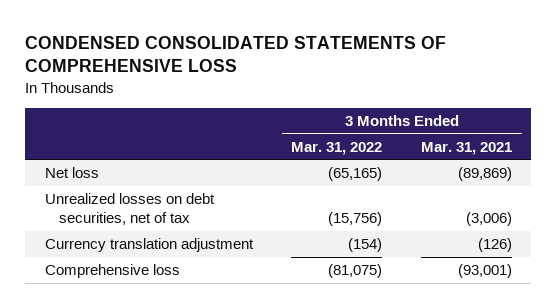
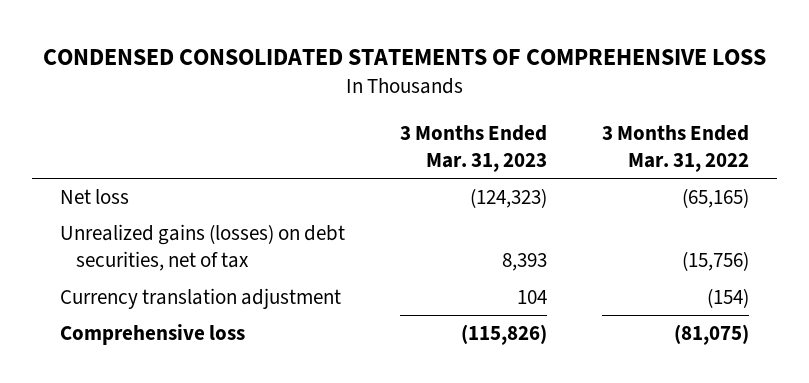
- | 3 Months Ended Mar. 31, 2022 | 3 Months Ended Mar. 31, 2021
+ | 3 Months Ended Mar. 31, 2023 | 3 Months Ended Mar. 31, 2022
- Unrealized losses on debt securities, net of tax | (15,756) | (3,006)
+ Unrealized gains (losses) on debt securities, net of tax | 8,393 | (15,756)

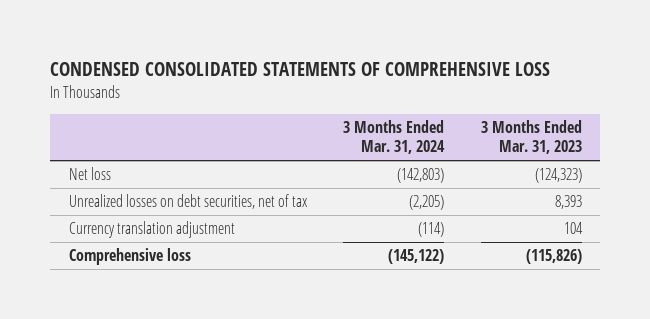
- | 3 Months Ended Mar. 31, 2023 | 3 Months Ended Mar. 31, 2022
+ | 3 Months Ended Mar. 31, 2024 | 3 Months Ended Mar. 31, 2023
- Unrealized gains (losses) on debt securities, net of tax | 8,393 | (15,756)
+ Unrealized losses on debt securities, net of tax | (2,205) | 8,393

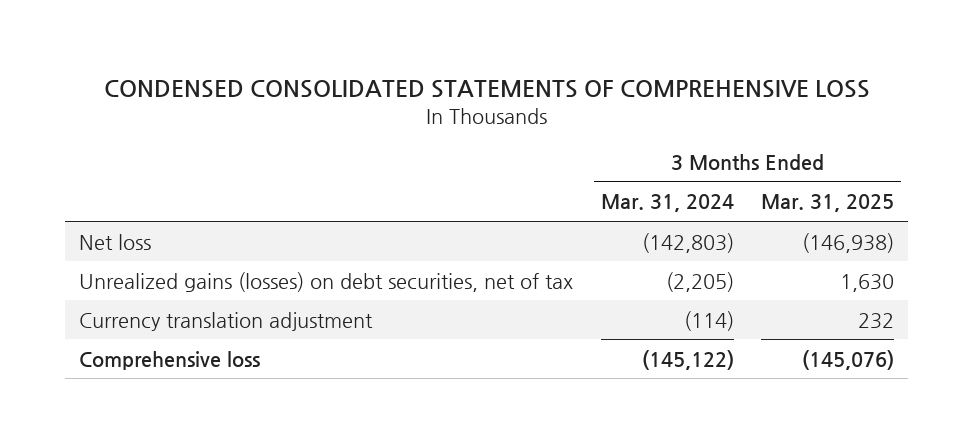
- | 3 Months Ended Mar. 31, 2024 | 3 Months Ended Mar. 31, 2023
+ | 3 Months Ended Mar. 31, 2024 | 3 Months Ended Mar. 31, 2025
- Unrealized losses on debt securities, net of tax | (2,205) | 8,393
+ Unrealized gains (losses) on debt securities, net of tax | (2,205) | 1,630

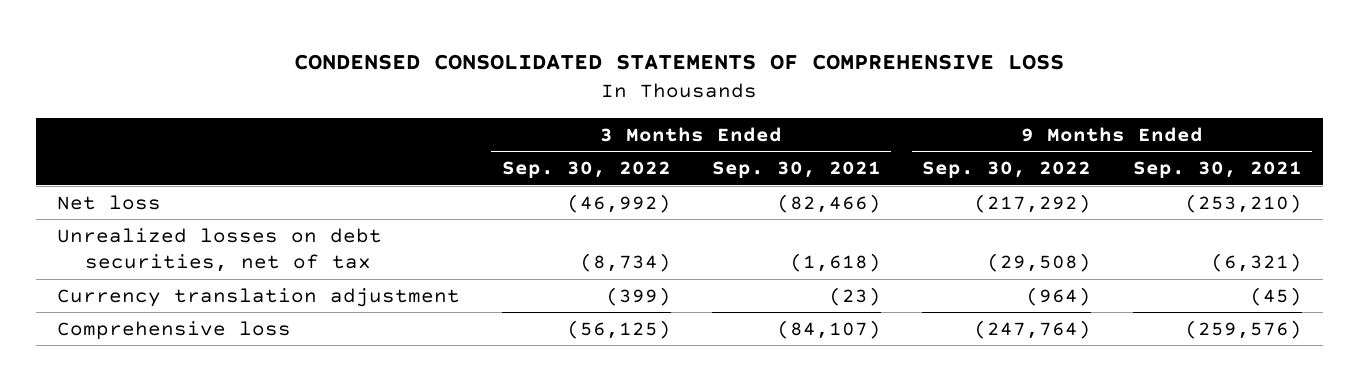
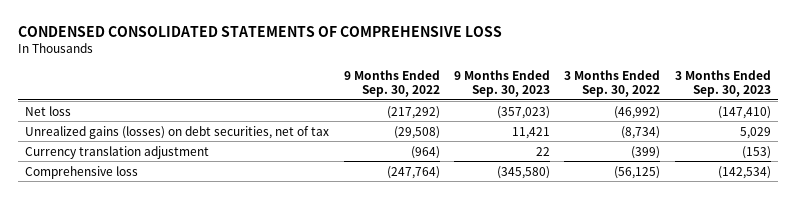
- | 3 Months Ended Sep. 30, 2022 | 3 Months Ended Sep. 30, 2021 | 9 Months Ended Sep. 30, 2022 | 9 Months Ended Sep. 30, 2021
+ | 9 Months Ended Sep. 30, 2022 | 9 Months Ended Sep. 30, 2023 | 3 Months Ended Sep. 30, 2022 | 3 Months Ended Sep. 30, 2023
- Unrealized losses on debt securities, net of tax | (8,734) | (1,618) | (29,508) | (6,321)
+ Unrealized gains (losses) on debt securities, net of tax | (29,508) | 11,421 | (8,734) | 5,029

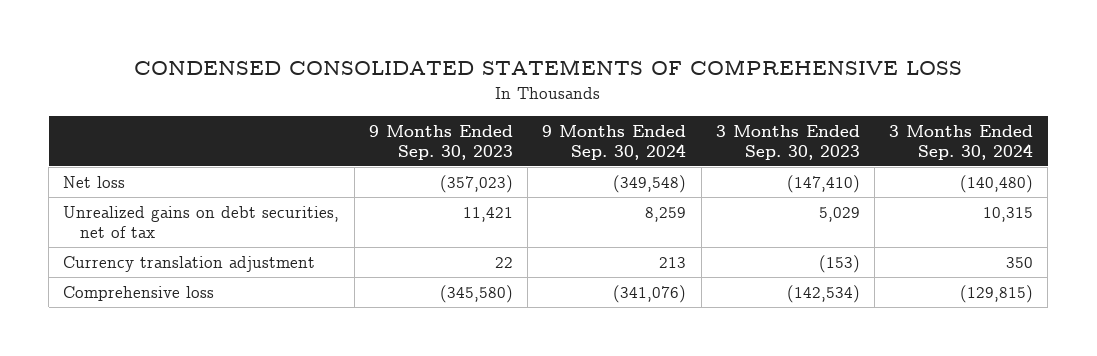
- | 9 Months Ended Sep. 30, 2022 | 9 Months Ended Sep. 30, 2023 | 3 Months Ended Sep. 30, 2022 | 3 Months Ended Sep. 30, 2023
+ | 9 Months Ended Sep. 30, 2023 | 9 Months Ended Sep. 30, 2024 | 3 Months Ended Sep. 30, 2023 | 3 Months Ended Sep. 30, 2024
- Unrealized gains (losses) on debt securities, net of tax | (29,508) | 11,421 | (8,734) | 5,029
+ Unrealized gains on debt securities, net of tax | 11,421 | 8,259 | 5,029 | 10,315

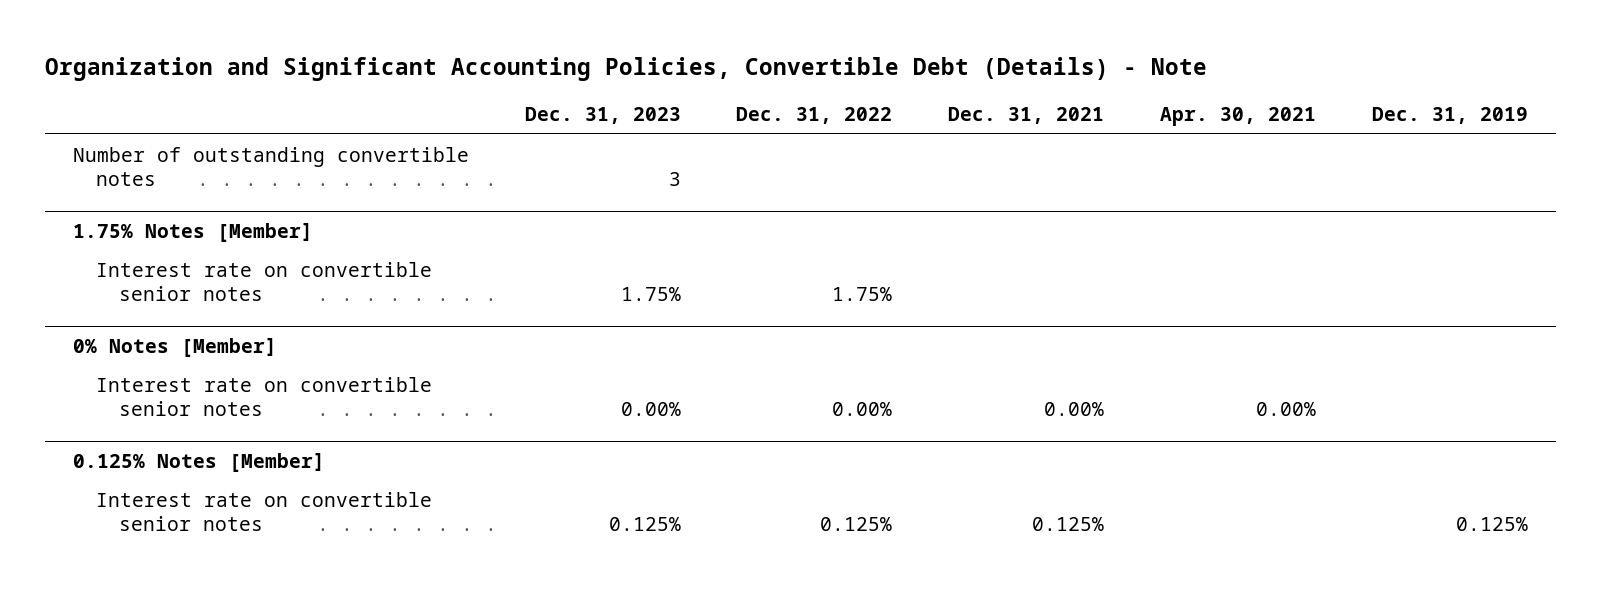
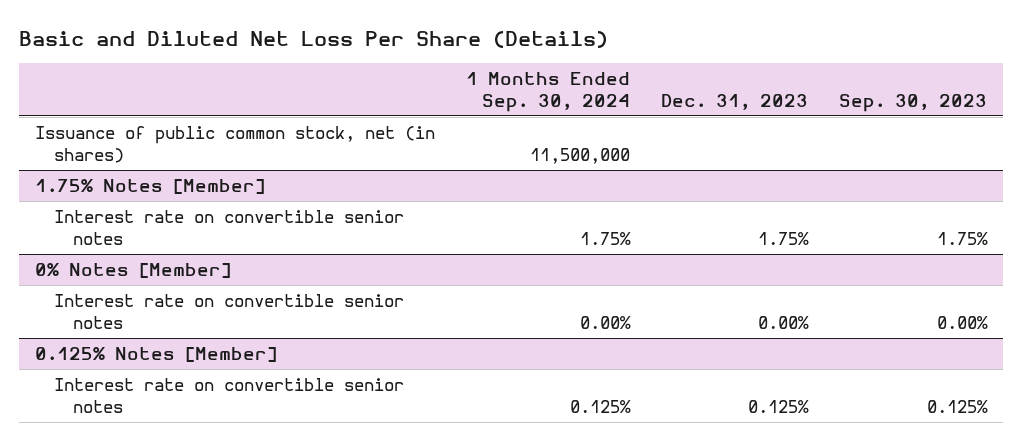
- Organization and Significant Accounting Policies, Convertible Debt (Details) - Note
+ Basic and Diluted Net Loss Per Share (Details)
- | Dec. 31, 2023 | Dec. 31, 2022 | Dec. 31, 2021 | Apr. 30, 2021 | Dec. 31, 2019
+ | 1 Months Ended Sep. 30, 2024 | Dec. 31, 2023 | Sep. 30, 2023
- Number of outstanding convertible notes | 3 | | | |
+ Issuance of public common stock, net (in shares) | 11,500,000 | |

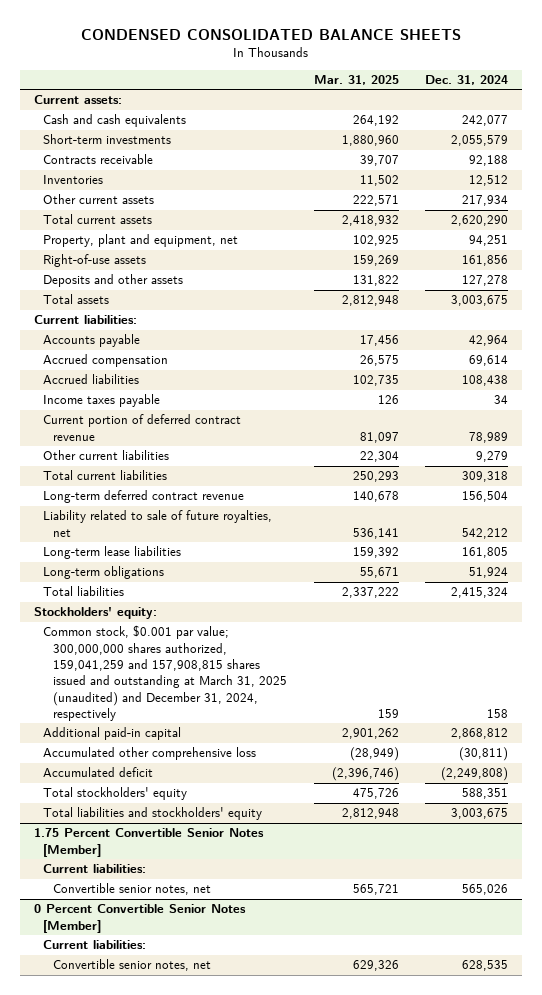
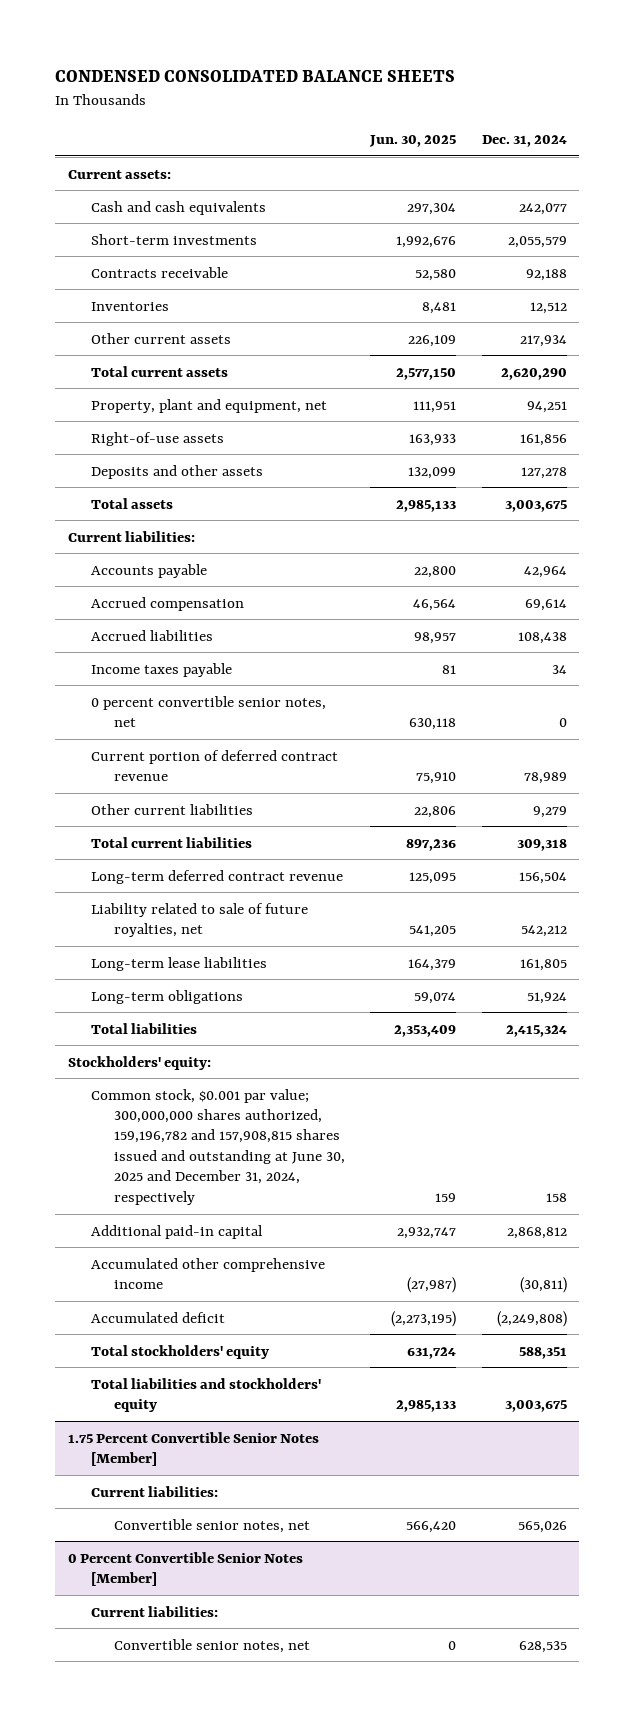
- | Mar. 31, 2025 | Dec. 31, 2024
+ | Jun. 30, 2025 | Dec. 31, 2024
+ 0 percent convertible senior notes, net | 630,118 | 0
- Common stock, $0.001 par value; 300,000,000 shares authorized, 159,041,259 and 157,908,815 shares issued and outstanding at March 31, 2025 (unaudited) and December 31, 2024, respectively | 159 | 158
+ Common stock, $0.001 par value; 300,000,000 shares authorized, 159,196,782 and 157,908,815 shares issued and outstanding at June 30, 2025 and December 31, 2024, respectively | 159 | 158
- Accumulated other comprehensive loss | (28,949) | (30,811)
+ Accumulated other comprehensive income | (27,987) | (30,811)

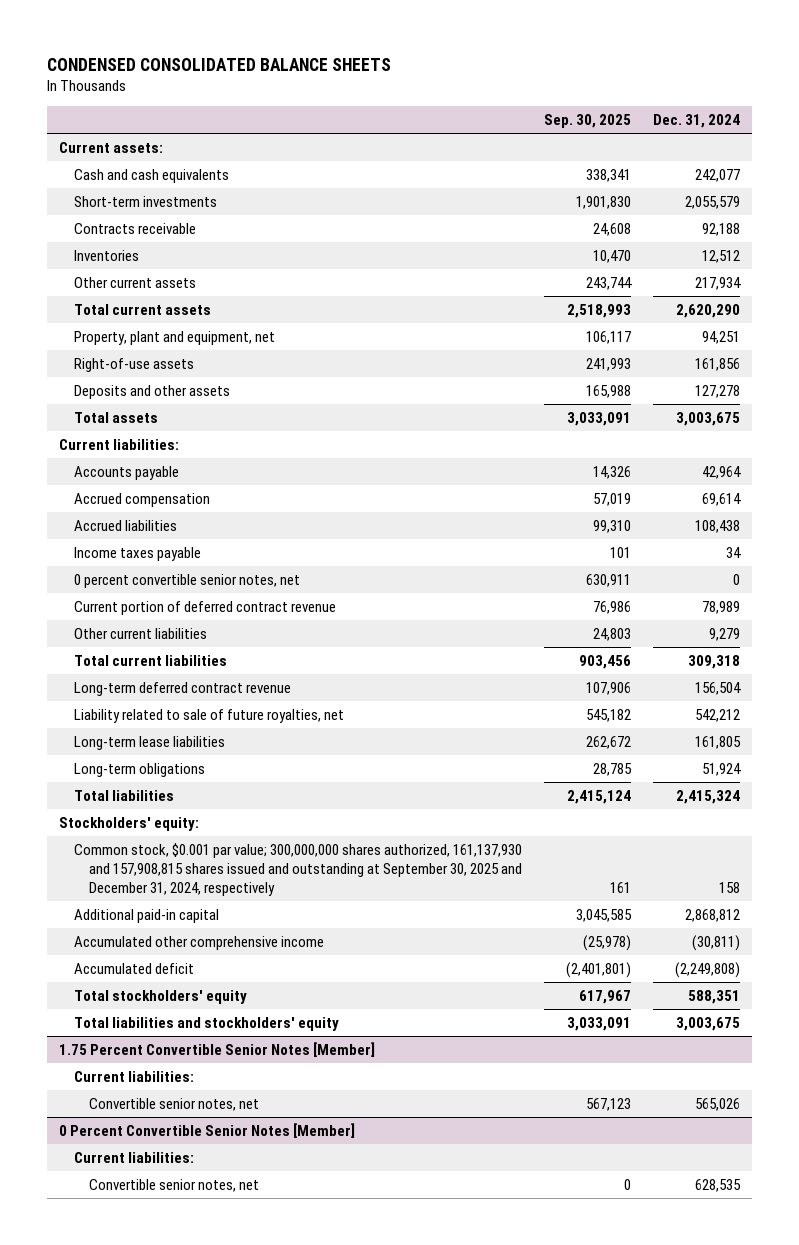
- | Jun. 30, 2025 | Dec. 31, 2024
+ | Sep. 30, 2025 | Dec. 31, 2024
- Common stock, $0.001 par value; 300,000,000 shares authorized, 159,196,782 and 157,908,815 shares issued and outstanding at June 30, 2025 and December 31, 2024, respectively | 159 | 158
+ Common stock, $0.001 par value; 300,000,000 shares authorized, 161,137,930 and 157,908,815 shares issued and outstanding at September 30, 2025 and December 31, 2024, respectively | 161 | 158

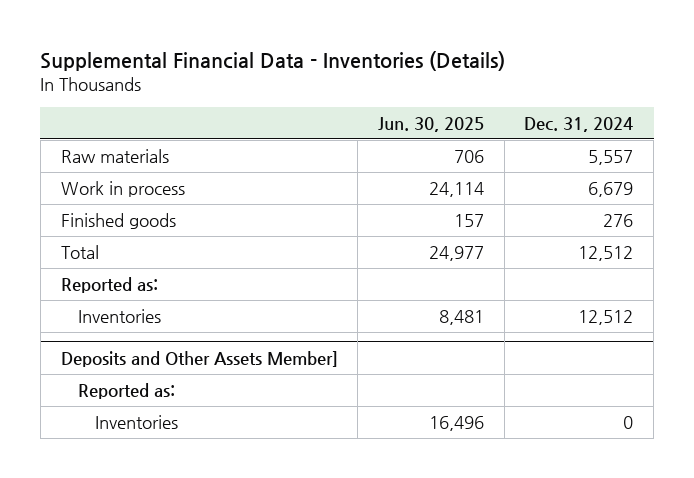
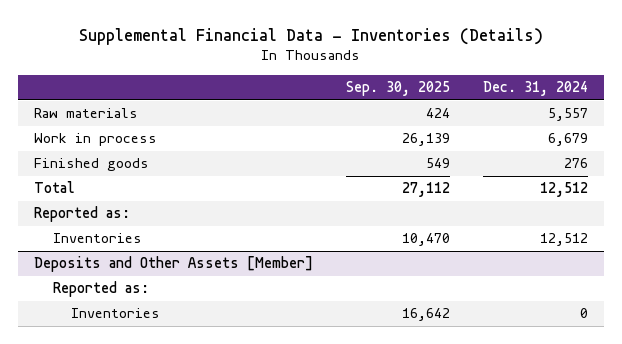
- | Jun. 30, 2025 | Dec. 31, 2024
+ | Sep. 30, 2025 | Dec. 31, 2024
- Deposits and Other Assets Member]
+ Deposits and Other Assets [Member]

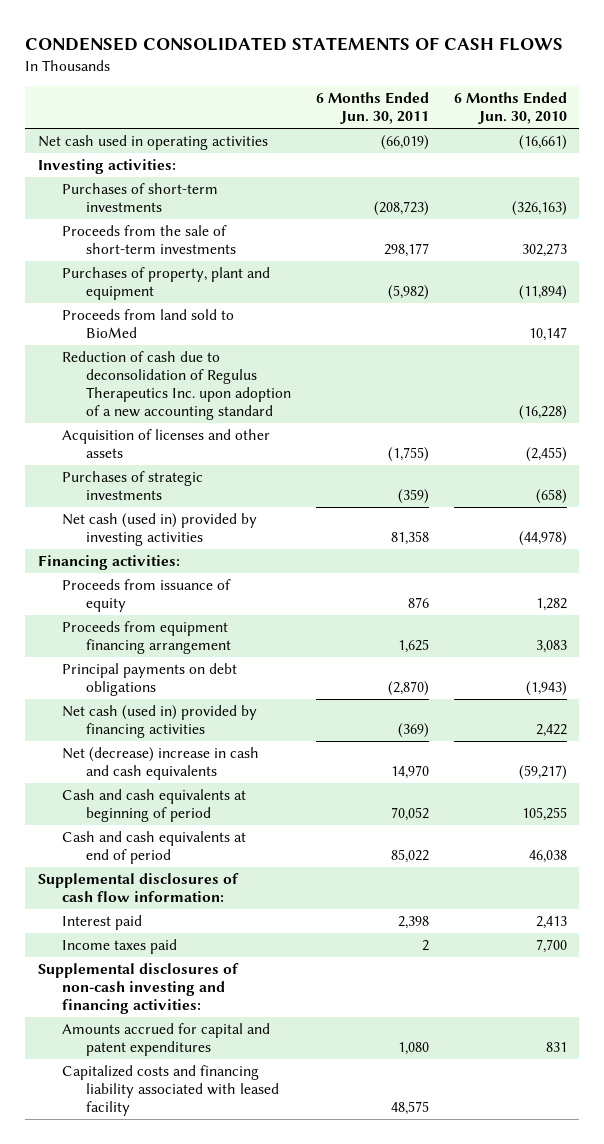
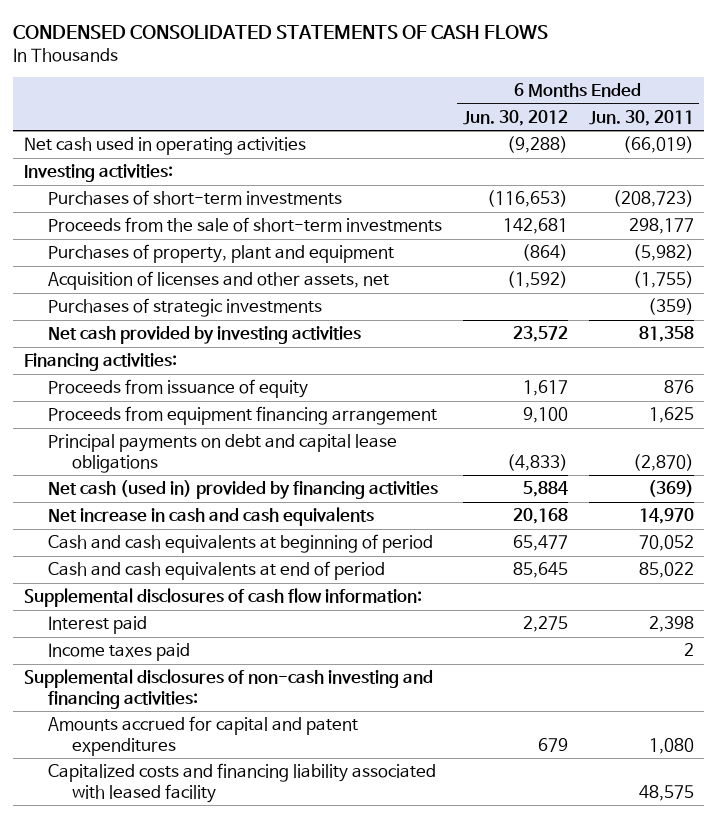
- | 6 Months Ended Jun. 30, 2011 | 6 Months Ended Jun. 30, 2010
+ | 6 Months Ended Jun. 30, 2012 | 6 Months Ended Jun. 30, 2011
- Proceeds from land sold to BioMed | | 10,147
- Reduction of cash due to deconsolidation of Regulus Therapeutics Inc. upon adoption of a new accounting standard | | (16,228)
- Acquisition of licenses and other assets | (1,755) | (2,455)
+ Acquisition of licenses and other assets, net | (1,592) | (1,755)
- Net cash (used in) provided by investing activities | 81,358 | (44,978)
+ Net cash provided by investing activities | 23,572 | 81,358
- Principal payments on debt obligations | (2,870) | (1,943)
+ Principal payments on debt and capital lease obligations | (4,833) | (2,870)
- Net (decrease) increase in cash and cash equivalents | 14,970 | (59,217)
+ Net increase in cash and cash equivalents | 20,168 | 14,970

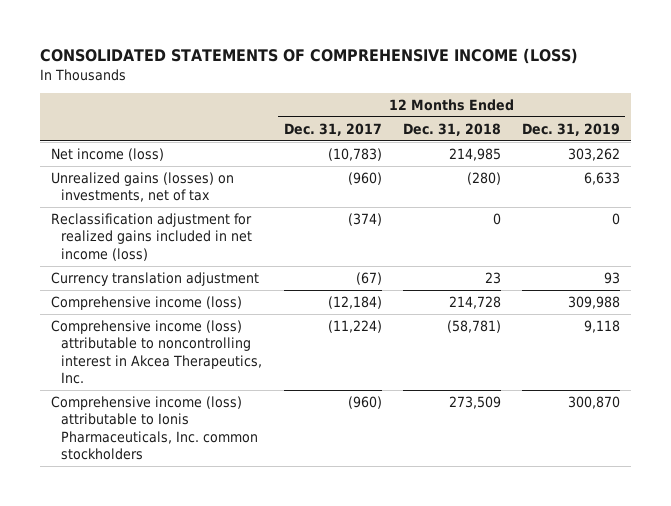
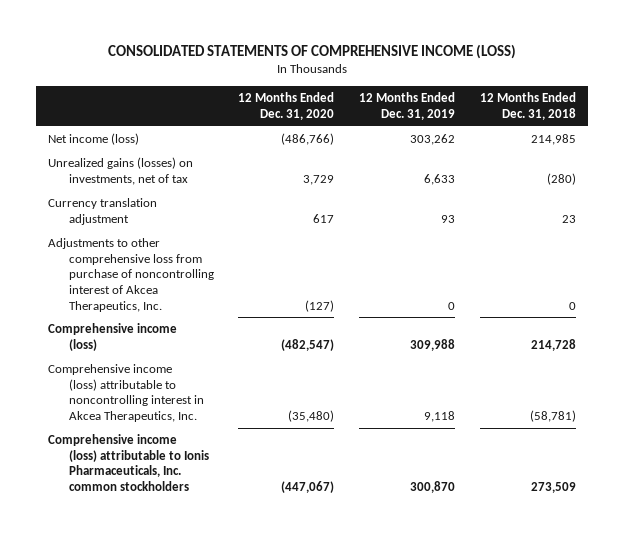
- | 12 Months Ended Dec. 31, 2017 | 12 Months Ended Dec. 31, 2018 | 12 Months Ended Dec. 31, 2019
+ | 12 Months Ended Dec. 31, 2020 | 12 Months Ended Dec. 31, 2019 | 12 Months Ended Dec. 31, 2018
- Reclassification adjustment for realized gains included in net income (loss) | (374) | 0 | 0
+ Adjustments to other comprehensive loss from purchase of noncontrolling interest of Akcea Therapeutics, Inc. | (127) | 0 | 0

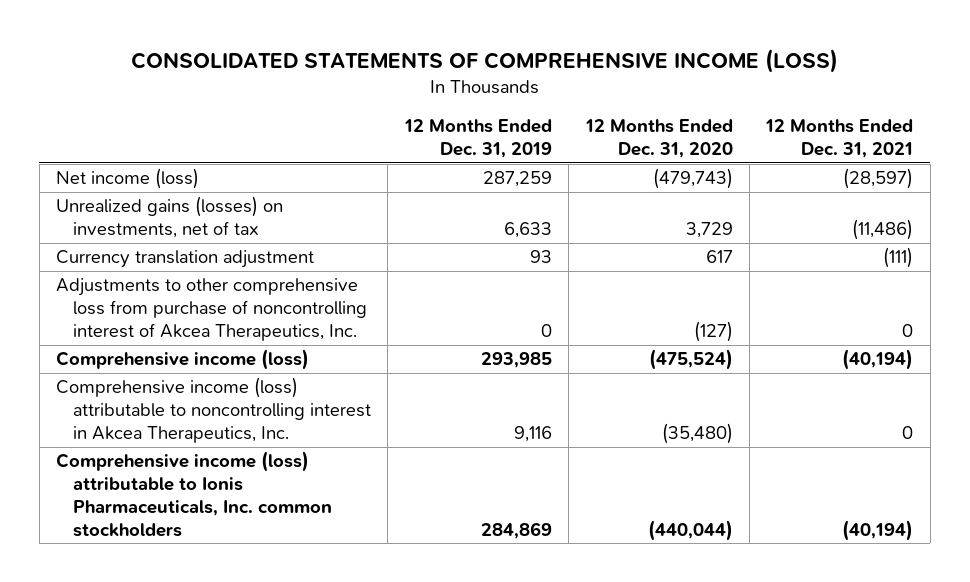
- | 12 Months Ended Dec. 31, 2020 | 12 Months Ended Dec. 31, 2019 | 12 Months Ended Dec. 31, 2018
+ | 12 Months Ended Dec. 31, 2019 | 12 Months Ended Dec. 31, 2020 | 12 Months Ended Dec. 31, 2021
- Net income (loss) | (486,766) | 303,262 | 214,985
+ Net income (loss) | 287,259 | (479,743) | (28,597)
- Comprehensive income (loss) | (482,547) | 309,988 | 214,728
- Comprehensive income (loss) attributable to noncontrolling interest in Akcea Therapeutics, Inc. | (35,480) | 9,118 | (58,781)
- Comprehensive income (loss) attributable to Ionis Pharmaceuticals, Inc. common stockholders | (447,067) | 300,870 | 273,509
+ Comprehensive income (loss) | 293,985 | (475,524) | (40,194)
+ Comprehensive income (loss) attributable to noncontrolling interest in Akcea Therapeutics, Inc. | 9,116 | (35,480) | 0
+ Comprehensive income (loss) attributable to Ionis Pharmaceuticals, Inc. common stockholders | 284,869 | (440,044) | (40,194)

